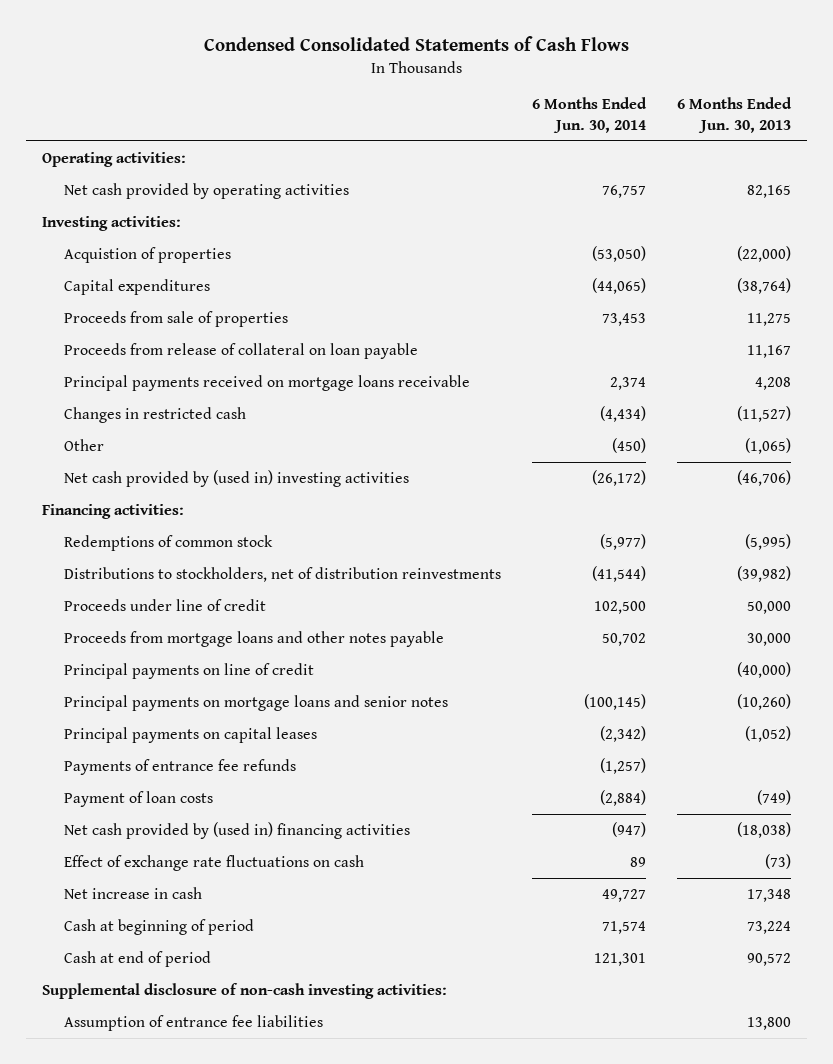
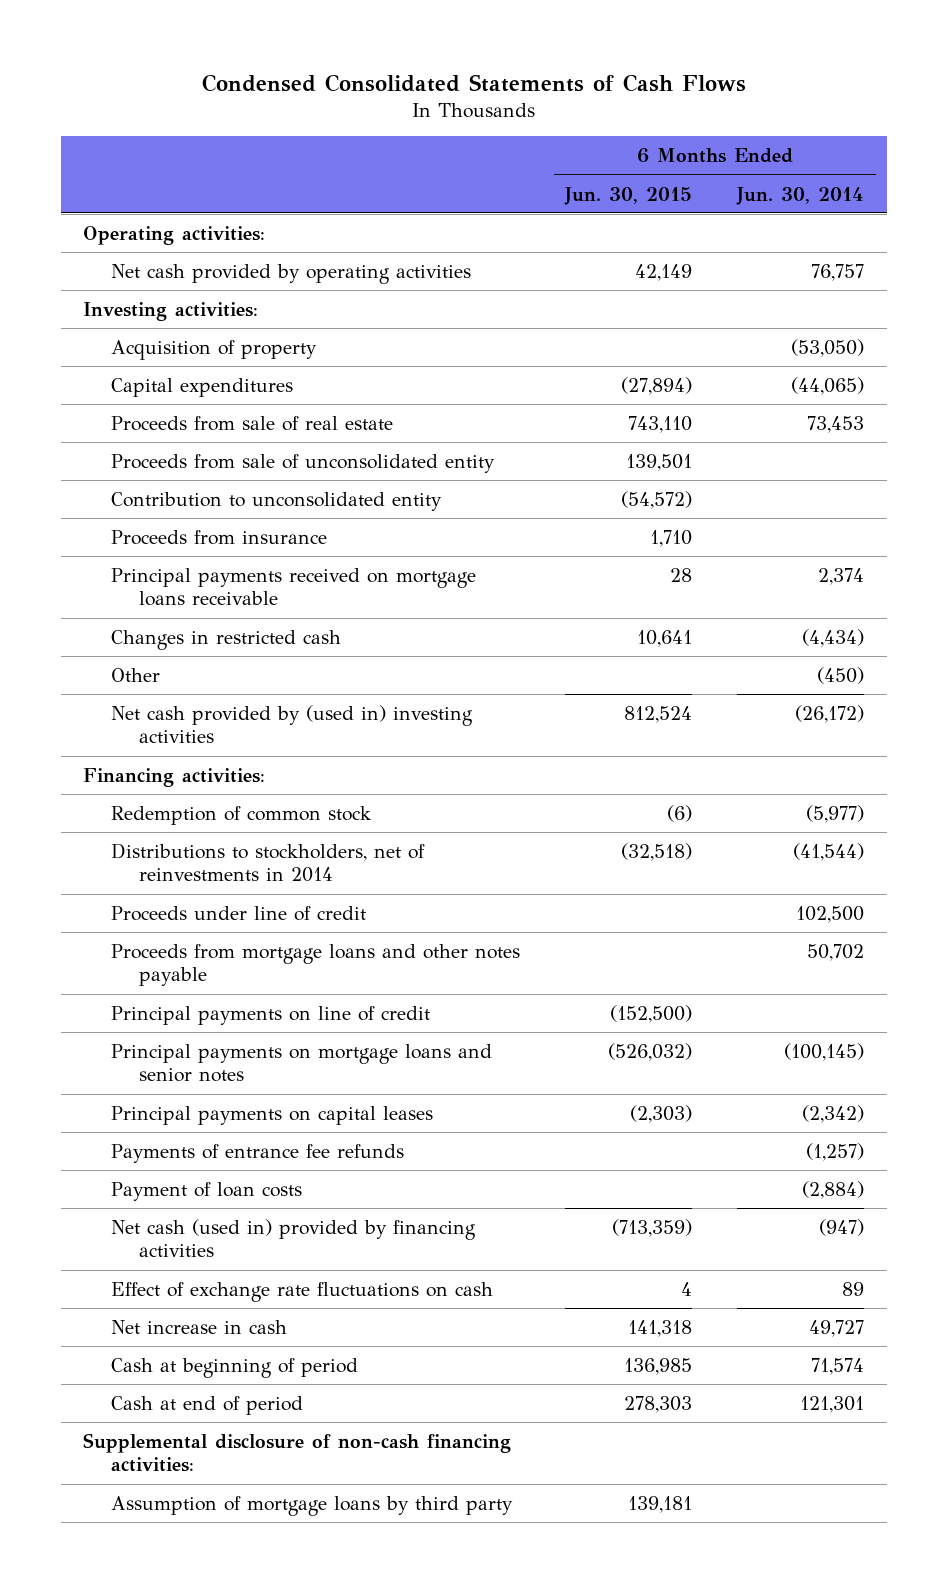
- | 6 Months Ended Jun. 30, 2014 | 6 Months Ended Jun. 30, 2013
+ | 6 Months Ended Jun. 30, 2015 | 6 Months Ended Jun. 30, 2014
- Acquistion of properties | (53,050) | (22,000)
+ Acquisition of property | | (53,050)
- Proceeds from sale of properties | 73,453 | 11,275
- Proceeds from release of collateral on loan payable | | 11,167
+ Proceeds from sale of real estate | 743,110 | 73,453
+ Proceeds from sale of unconsolidated entity | 139,501 |
+ Contribution to unconsolidated entity | (54,572) |
+ Proceeds from insurance | 1,710 |
- Redemptions of common stock | (5,977) | (5,995)
- Distributions to stockholders, net of distribution reinvestments | (41,544) | (39,982)
+ Redemption of common stock | (6) | (5,977)
+ Distributions to stockholders, net of reinvestments in 2014 | (32,518) | (41,544)
- Net cash provided by (used in) financing activities | (947) | (18,038)
+ Net cash (used in) provided by financing activities | (713,359) | (947)
- Supplemental disclosure of non-cash investing activities:
- Assumption of entrance fee liabilities | | 13,800
+ Supplemental disclosure of non-cash financing activities:
+ Assumption of mortgage loans by third party | 139,181 |

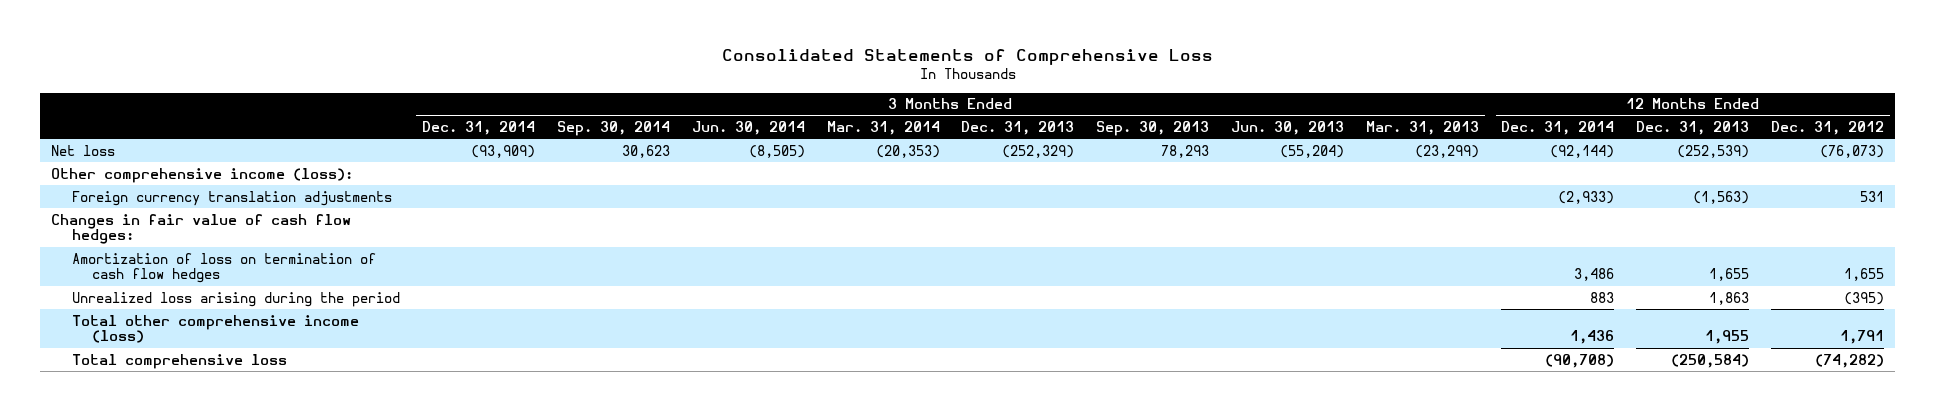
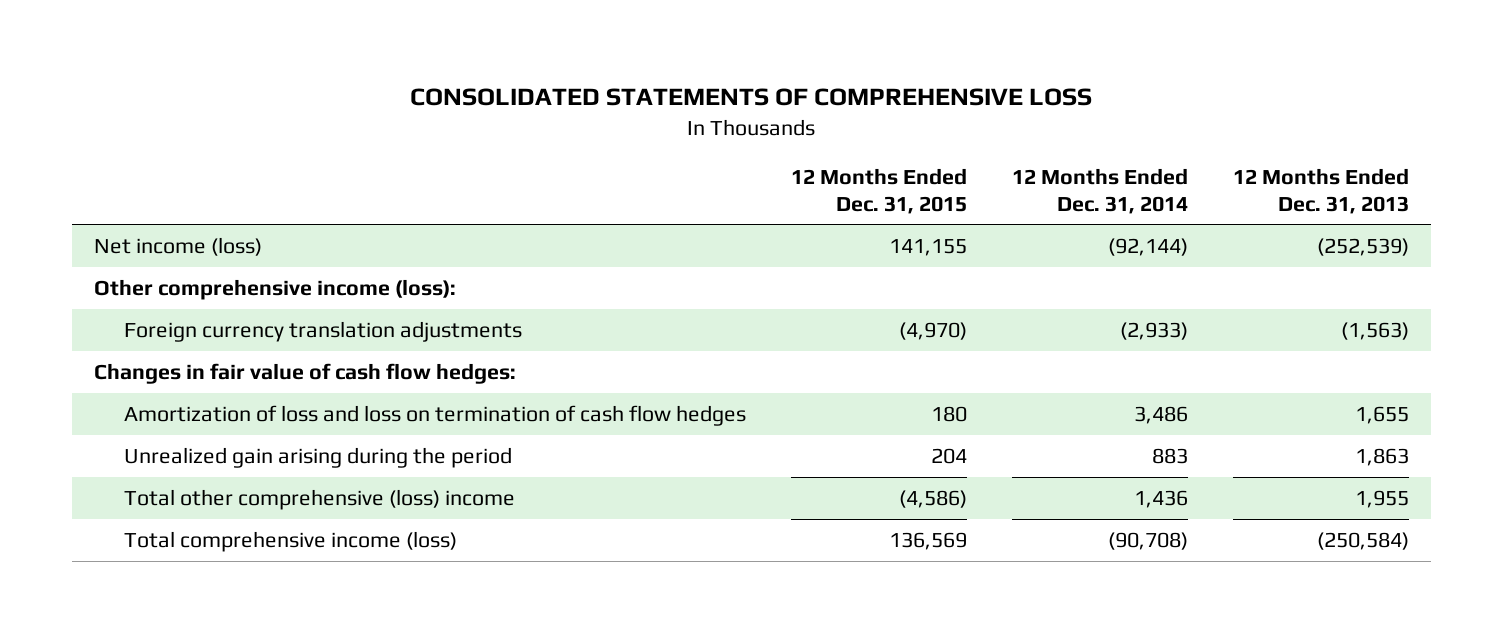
- Consolidated Statements of Comprehensive Loss
+ CONSOLIDATED STATEMENTS OF COMPREHENSIVE LOSS
- | 3 Months Ended Dec. 31, 2014 | 3 Months Ended Sep. 30, 2014 | 3 Months Ended Jun. 30, 2014 | 3 Months Ended Mar. 31, 2014 | 3 Months Ended Dec. 31, 2013 | 3 Months Ended Sep. 30, 2013 | 3 Months Ended Jun. 30, 2013 | 3 Months Ended Mar. 31, 2013 | 12 Months Ended Dec. 31, 2014 | 12 Months Ended Dec. 31, 2013 | 12 Months Ended Dec. 31, 2012
+ | 12 Months Ended Dec. 31, 2015 | 12 Months Ended Dec. 31, 2014 | 12 Months Ended Dec. 31, 2013
- Net loss | (93,909) | 30,623 | (8,505) | (20,353) | (252,329) | 78,293 | (55,204) | (23,299) | (92,144) | (252,539) | (76,073)
+ Net income (loss) | 141,155 | (92,144) | (252,539)
- Amortization of loss on termination of cash flow hedges | | | | | | | | | 3,486 | 1,655 | 1,655
- Unrealized loss arising during the period | | | | | | | | | 883 | 1,863 | (395)
- Total other comprehensive income (loss) | | | | | | | | | 1,436 | 1,955 | 1,791
- Total comprehensive loss | | | | | | | | | (90,708) | (250,584) | (74,282)
+ Amortization of loss and loss on termination of cash flow hedges | 180 | 3,486 | 1,655
+ Unrealized gain arising during the period | 204 | 883 | 1,863
+ Total other comprehensive (loss) income | (4,586) | 1,436 | 1,955
+ Total comprehensive income (loss) | 136,569 | (90,708) | (250,584)

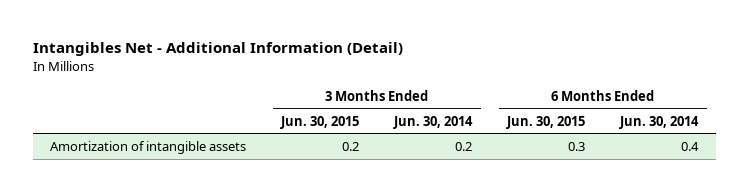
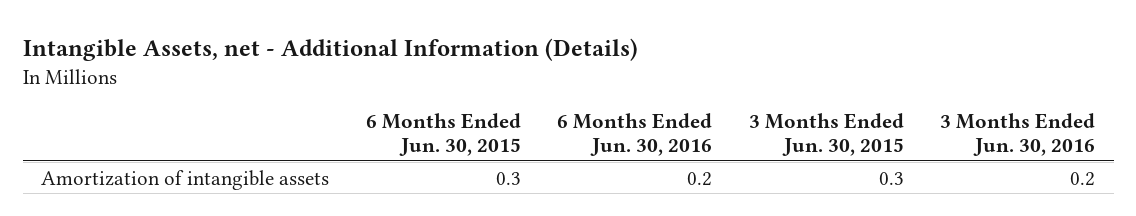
- Intangibles Net - Additional Information (Detail)
+ Intangible Assets, net - Additional Information (Details)
- | 3 Months Ended Jun. 30, 2015 | 3 Months Ended Jun. 30, 2014 | 6 Months Ended Jun. 30, 2015 | 6 Months Ended Jun. 30, 2014
+ | 6 Months Ended Jun. 30, 2015 | 6 Months Ended Jun. 30, 2016 | 3 Months Ended Jun. 30, 2015 | 3 Months Ended Jun. 30, 2016
- Amortization of intangible assets | 0.2 | 0.2 | 0.3 | 0.4
+ Amortization of intangible assets | 0.3 | 0.2 | 0.3 | 0.2

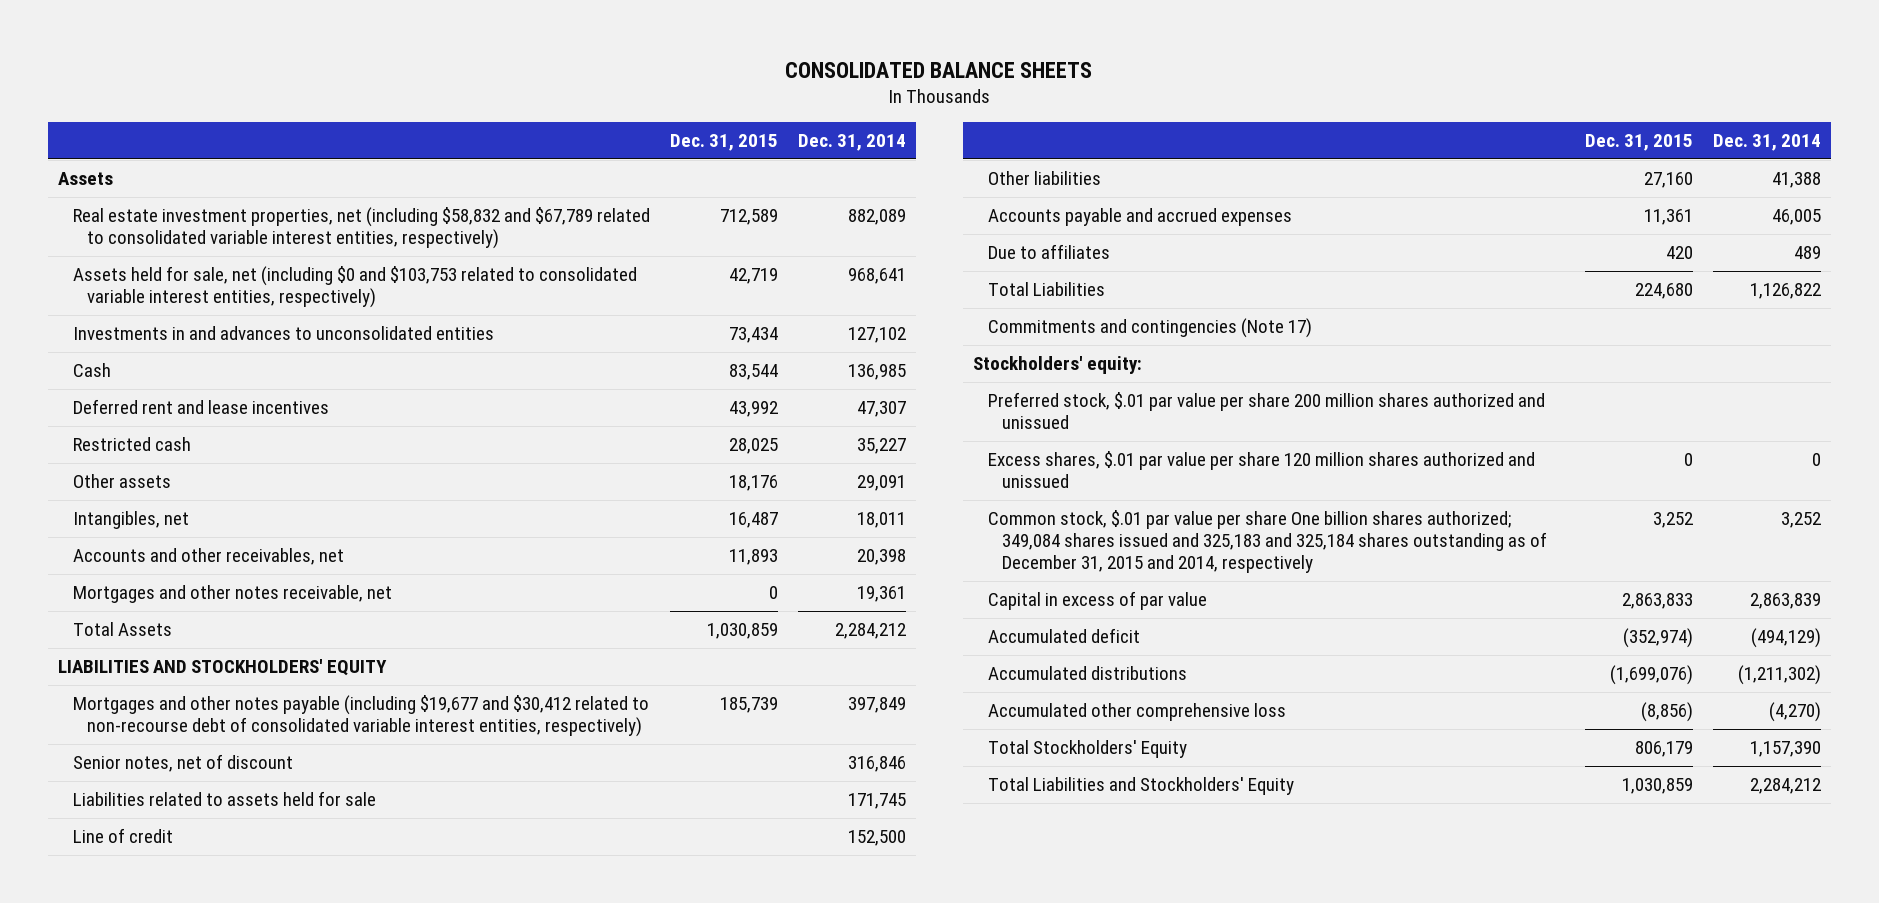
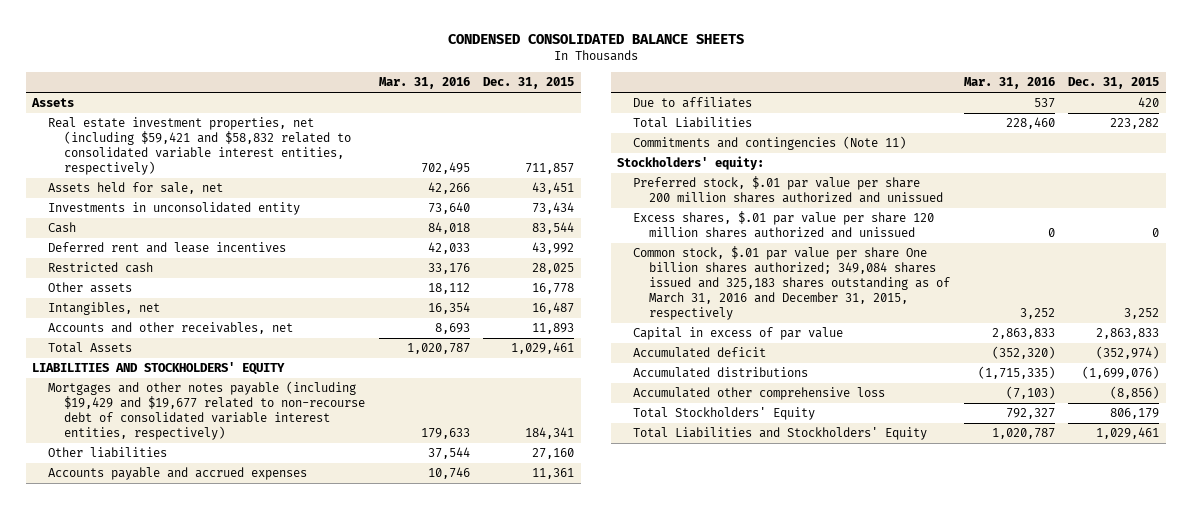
- CONSOLIDATED BALANCE SHEETS
+ CONDENSED CONSOLIDATED BALANCE SHEETS
- | Dec. 31, 2015 | Dec. 31, 2014
+ | Mar. 31, 2016 | Dec. 31, 2015
- Real estate investment properties, net (including $58,832 and $67,789 related to consolidated variable interest entities, respectively) | 712,589 | 882,089
- Assets held for sale, net (including $0 and $103,753 related to consolidated variable interest entities, respectively) | 42,719 | 968,641
- Investments in and advances to unconsolidated entities | 73,434 | 127,102
+ Real estate investment properties, net (including $59,421 and $58,832 related to consolidated variable interest entities, respectively) | 702,495 | 711,857
+ Assets held for sale, net | 42,266 | 43,451
+ Investments in unconsolidated entity | 73,640 | 73,434
- Other assets | 18,176 | 29,091
+ Other assets | 18,112 | 16,778
- Mortgages and other notes receivable, net | 0 | 19,361
- Total Assets | 1,030,859 | 2,284,212
+ Total Assets | 1,020,787 | 1,029,461
- Mortgages and other notes payable (including $19,677 and $30,412 related to non-recourse debt of consolidated variable interest entities, respectively) | 185,739 | 397,849
- Senior notes, net of discount | | 316,846
- Liabilities related to assets held for sale | | 171,745
- Line of credit | | 152,500
+ Mortgages and other notes payable (including $19,429 and $19,677 related to non-recourse debt of consolidated variable interest entities, respectively) | 179,633 | 184,341
- Total Liabilities | 224,680 | 1,126,822
- Commitments and contingencies (Note 17)
+ Total Liabilities | 228,460 | 223,282
+ Commitments and contingencies (Note 11)
- Common stock, $.01 par value per share One billion shares authorized; 349,084 shares issued and 325,183 and 325,184 shares outstanding as of December 31, 2015 and 2014, respectively | 3,252 | 3,252
+ Common stock, $.01 par value per share One billion shares authorized; 349,084 shares issued and 325,183 shares outstanding as of March 31, 2016 and December 31, 2015, respectively | 3,252 | 3,252
- Total Liabilities and Stockholders' Equity | 1,030,859 | 2,284,212
+ Total Liabilities and Stockholders' Equity | 1,020,787 | 1,029,461

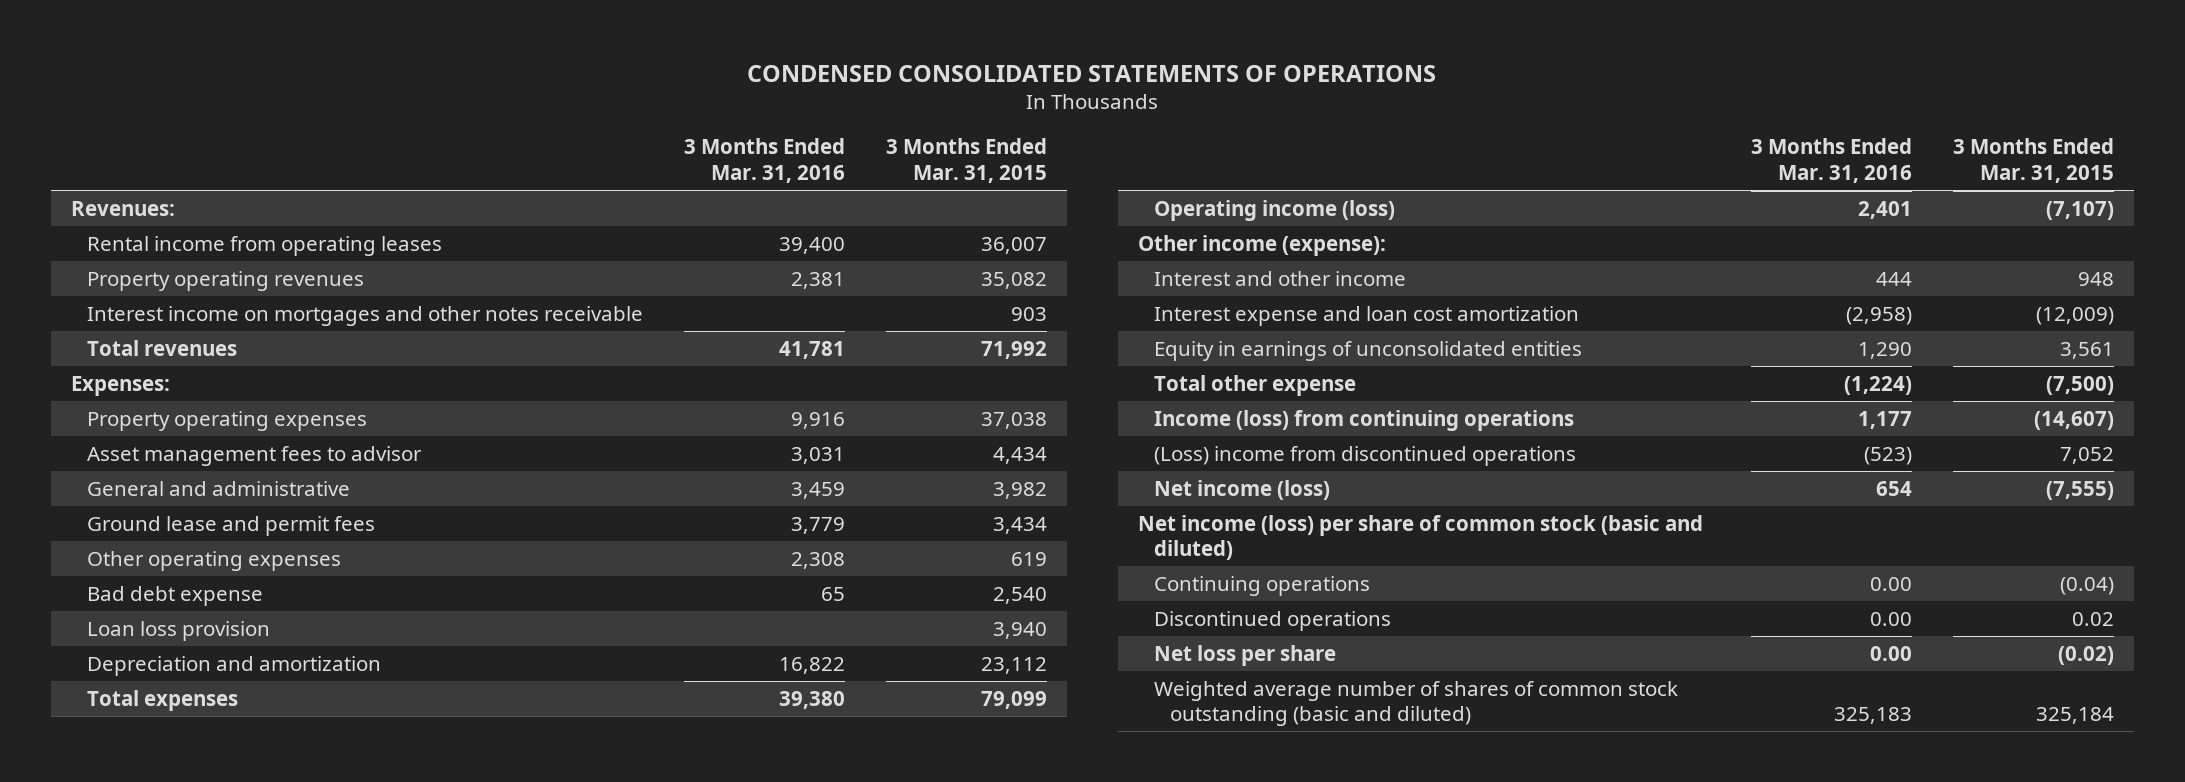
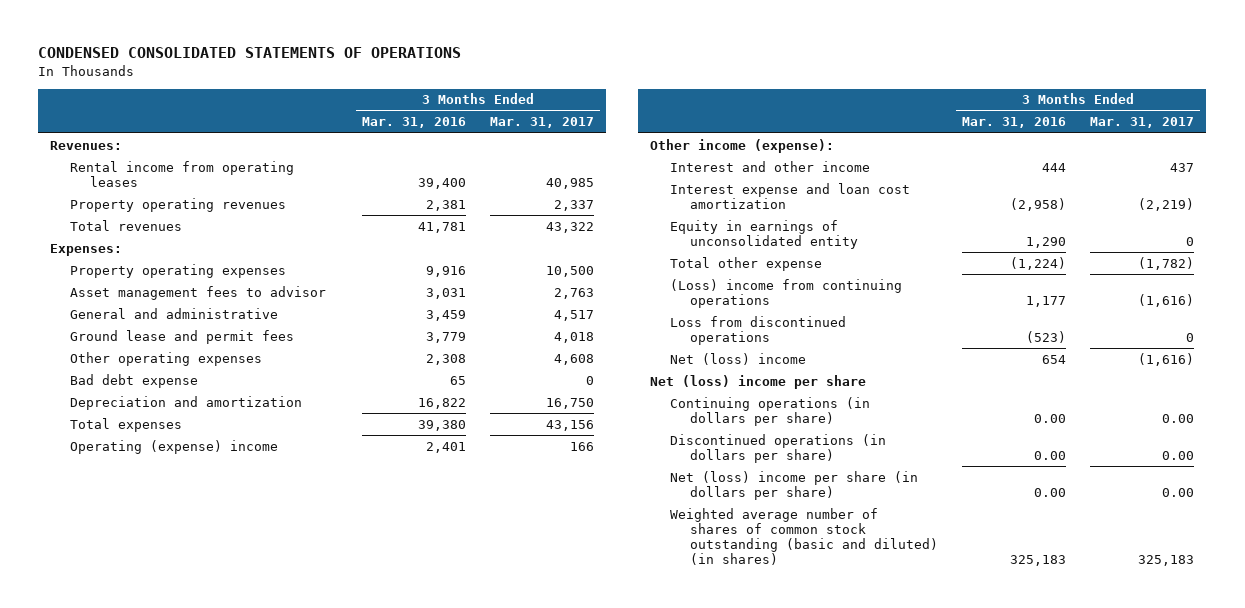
- | 3 Months Ended Mar. 31, 2016 | 3 Months Ended Mar. 31, 2015
+ | 3 Months Ended Mar. 31, 2016 | 3 Months Ended Mar. 31, 2017
- Interest income on mortgages and other notes receivable | | 903
- Loan loss provision | | 3,940
- Operating income (loss) | 2,401 | (7,107)
+ Operating (expense) income | 2,401 | 166
- Equity in earnings of unconsolidated entities | 1,290 | 3,561
+ Equity in earnings of unconsolidated entity | 1,290 | 0
- Income (loss) from continuing operations | 1,177 | (14,607)
- (Loss) income from discontinued operations | (523) | 7,052
- Net income (loss) | 654 | (7,555)
- Net income (loss) per share of common stock (basic and diluted)
- Continuing operations | 0.00 | (0.04)
- Discontinued operations | 0.00 | 0.02
- Net loss per share | 0.00 | (0.02)
- Weighted average number of shares of common stock outstanding (basic and diluted) | 325,183 | 325,184
+ (Loss) income from continuing operations | 1,177 | (1,616)
+ Loss from discontinued operations | (523) | 0
+ Net (loss) income | 654 | (1,616)
+ Net (loss) income per share
+ Continuing operations (in dollars per share) | 0.00 | 0.00
+ Discontinued operations (in dollars per share) | 0.00 | 0.00
+ Net (loss) income per share (in dollars per share) | 0.00 | 0.00
+ Weighted average number of shares of common stock outstanding (basic and diluted) (in shares) | 325,183 | 325,183

